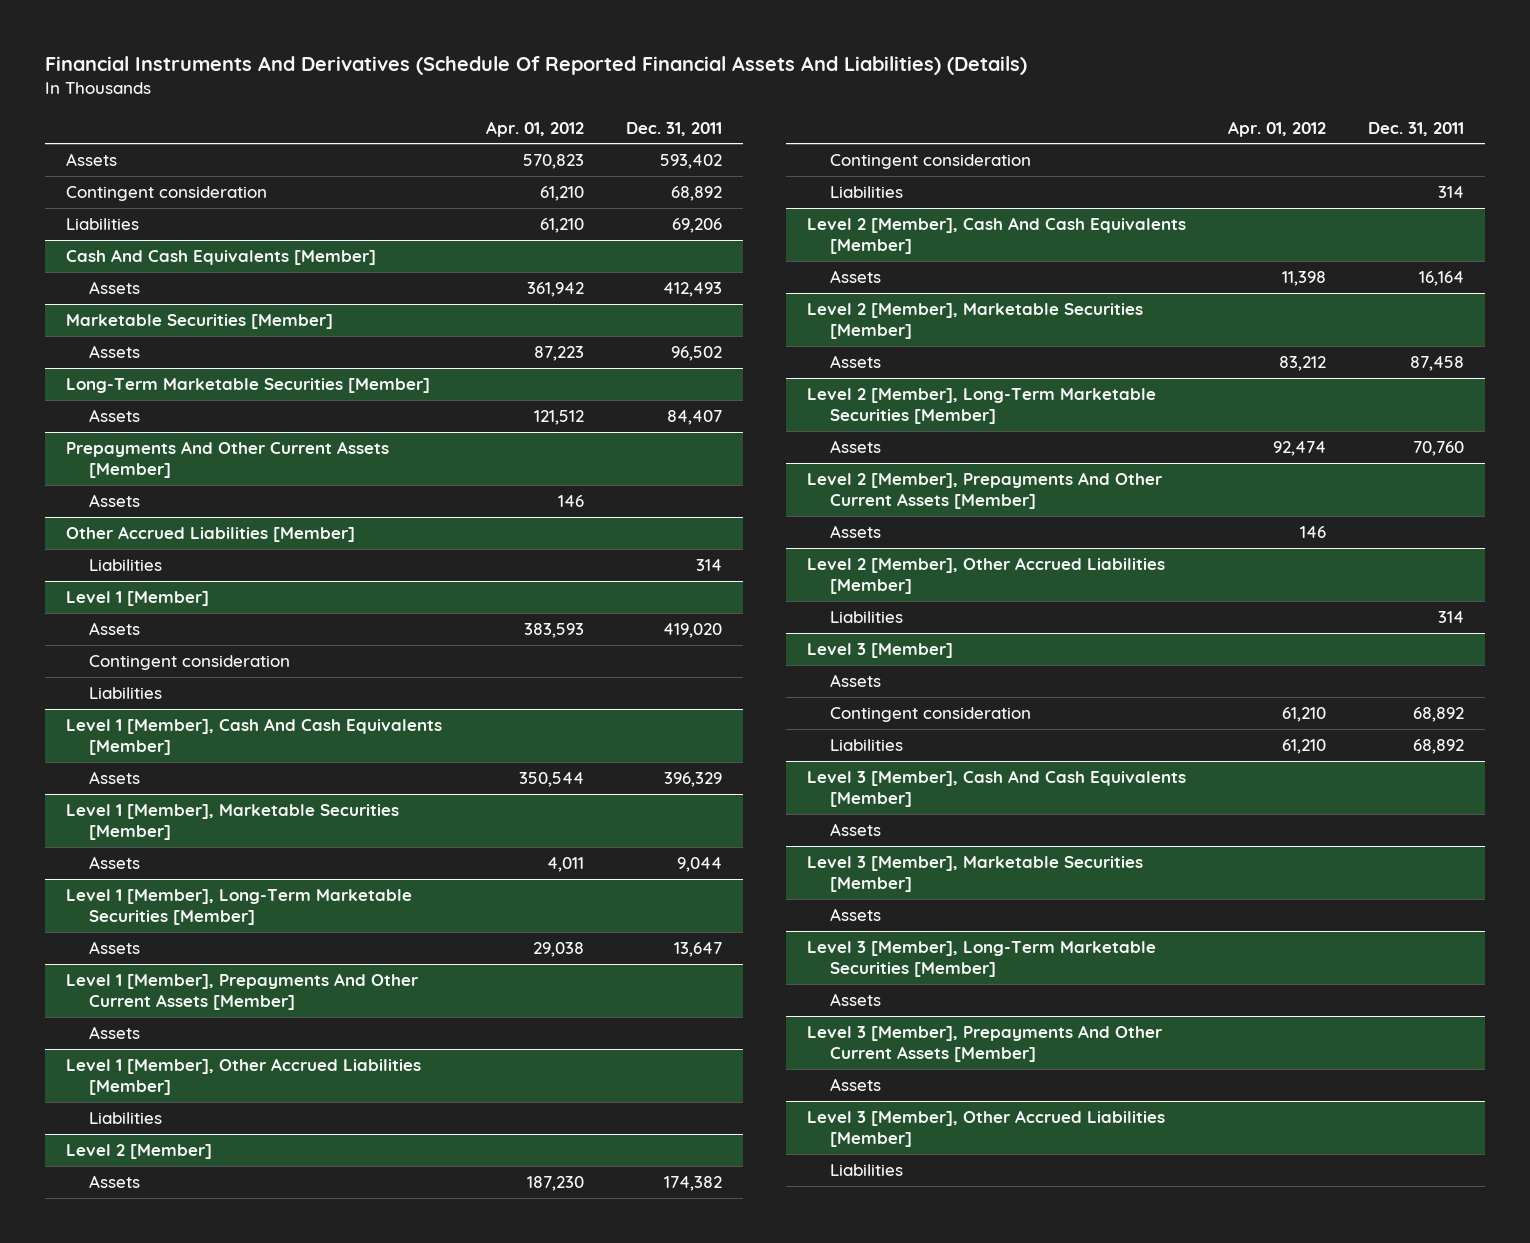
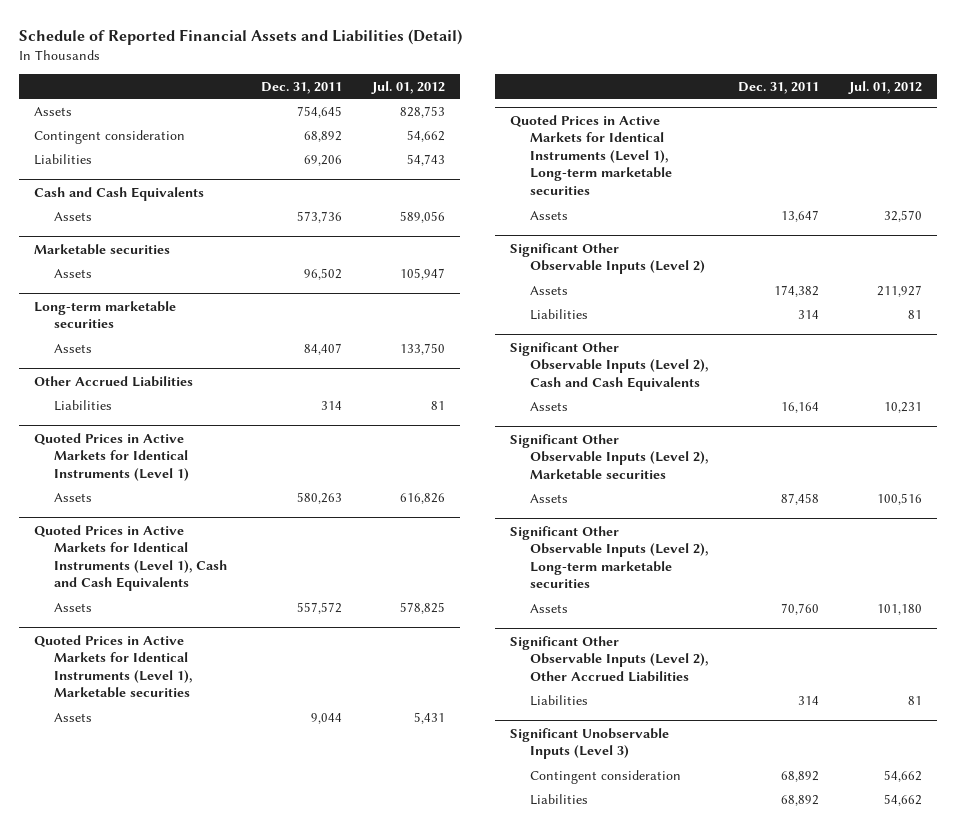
- Financial Instruments And Derivatives (Schedule Of Reported Financial Assets And Liabilities) (Details)
+ Schedule of Reported Financial Assets and Liabilities (Detail)
- | Apr. 01, 2012 | Dec. 31, 2011
+ | Dec. 31, 2011 | Jul. 01, 2012
- Assets | 570,823 | 593,402
+ Assets | 754,645 | 828,753
- Cash And Cash Equivalents [Member]
- Assets | 361,942 | 412,493
- Marketable Securities [Member]
+ Cash and Cash Equivalents
+ Assets | 573,736 | 589,056
+ Marketable securities
- Long-Term Marketable Securities [Member]
+ Long-term marketable securities
- Prepayments And Other Current Assets [Member]
- Assets | 146 |
- Other Accrued Liabilities [Member]
+ Other Accrued Liabilities
- Level 1 [Member]
- Assets | 383,593 | 419,020
- Contingent consideration
- Liabilities
- Level 1 [Member], Cash And Cash Equivalents [Member]
- Assets | 350,544 | 396,329
- Level 1 [Member], Marketable Securities [Member]
+ Quoted Prices in Active Markets for Identical Instruments (Level 1)
+ Assets | 580,263 | 616,826
+ Quoted Prices in Active Markets for Identical Instruments (Level 1), Cash and Cash Equivalents
+ Assets | 557,572 | 578,825
+ Quoted Prices in Active Markets for Identical Instruments (Level 1), Marketable securities
- Level 1 [Member], Long-Term Marketable Securities [Member]
+ Quoted Prices in Active Markets for Identical Instruments (Level 1), Long-term marketable securities
- Level 1 [Member], Prepayments And Other Current Assets [Member]
- Assets
- Level 1 [Member], Other Accrued Liabilities [Member]
- Liabilities
- Level 2 [Member]
+ Significant Other Observable Inputs (Level 2)
- Contingent consideration
- Level 2 [Member], Cash And Cash Equivalents [Member]
+ Significant Other Observable Inputs (Level 2), Cash and Cash Equivalents
- Level 2 [Member], Marketable Securities [Member]
+ Significant Other Observable Inputs (Level 2), Marketable securities
- Level 2 [Member], Long-Term Marketable Securities [Member]
+ Significant Other Observable Inputs (Level 2), Long-term marketable securities
- Level 2 [Member], Prepayments And Other Current Assets [Member]
- Assets | 146 |
- Level 2 [Member], Other Accrued Liabilities [Member]
+ Significant Other Observable Inputs (Level 2), Other Accrued Liabilities
- Level 3 [Member]
- Assets
+ Significant Unobservable Inputs (Level 3)
- Level 3 [Member], Cash And Cash Equivalents [Member]
- Assets
- Level 3 [Member], Marketable Securities [Member]
- Assets
- Level 3 [Member], Long-Term Marketable Securities [Member]
- Assets
- Level 3 [Member], Prepayments And Other Current Assets [Member]
- Assets
- Level 3 [Member], Other Accrued Liabilities [Member]
- Liabilities

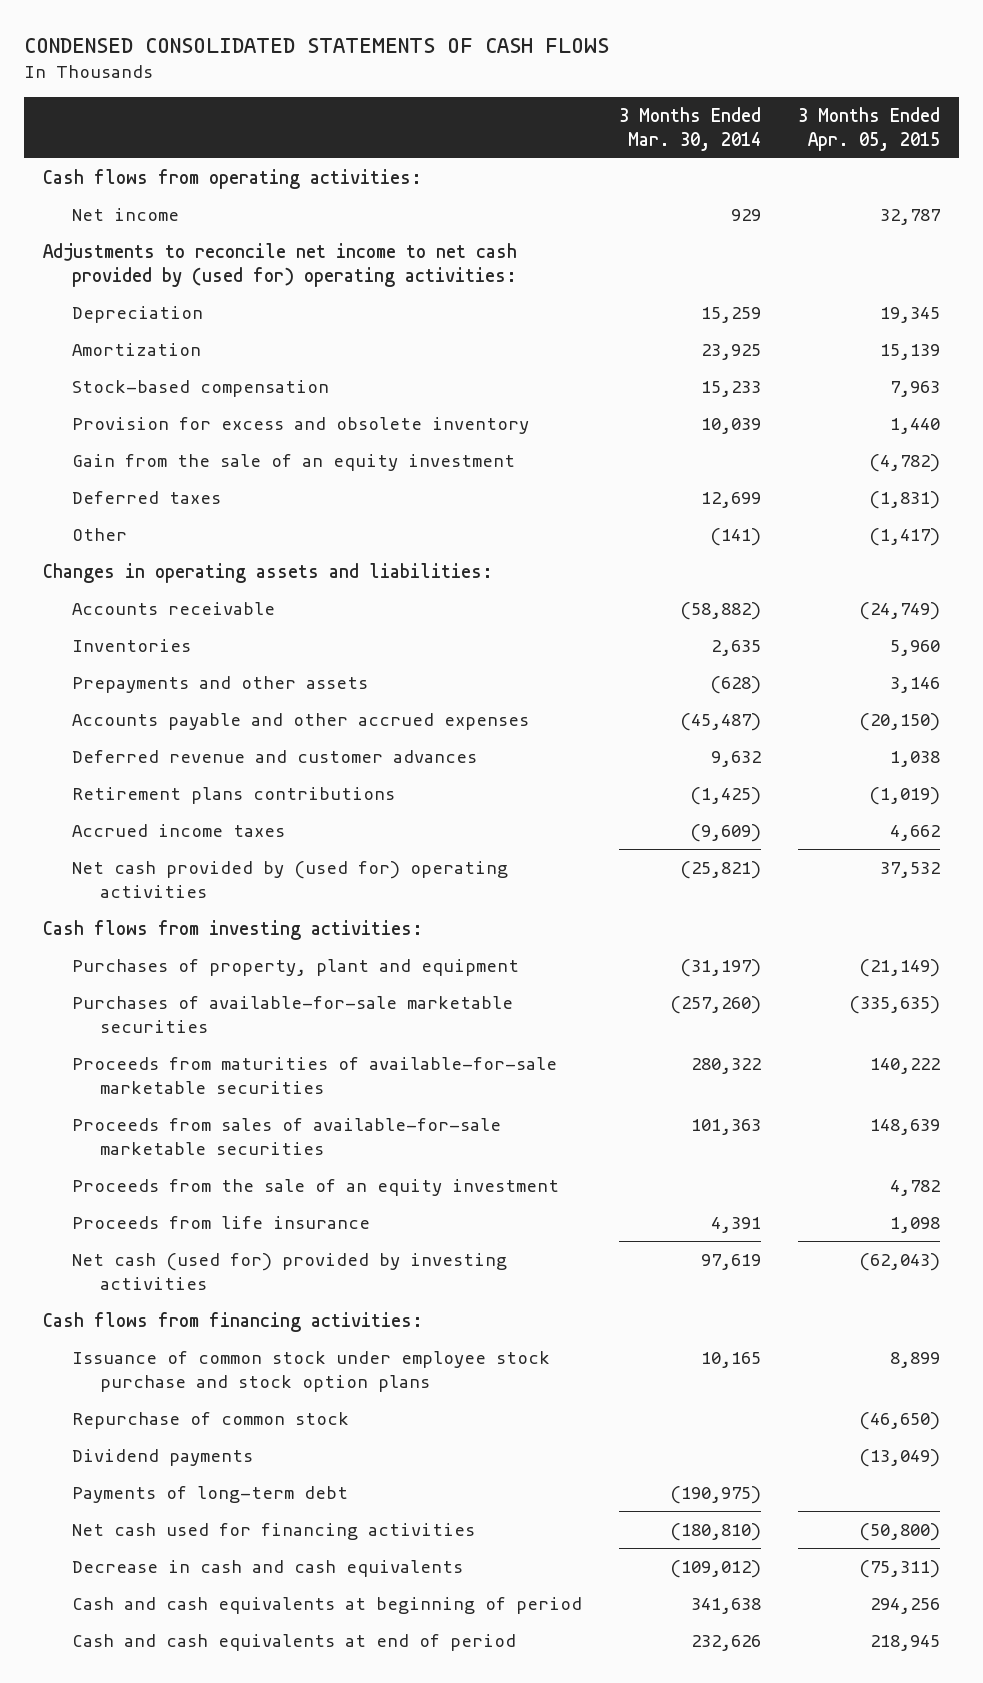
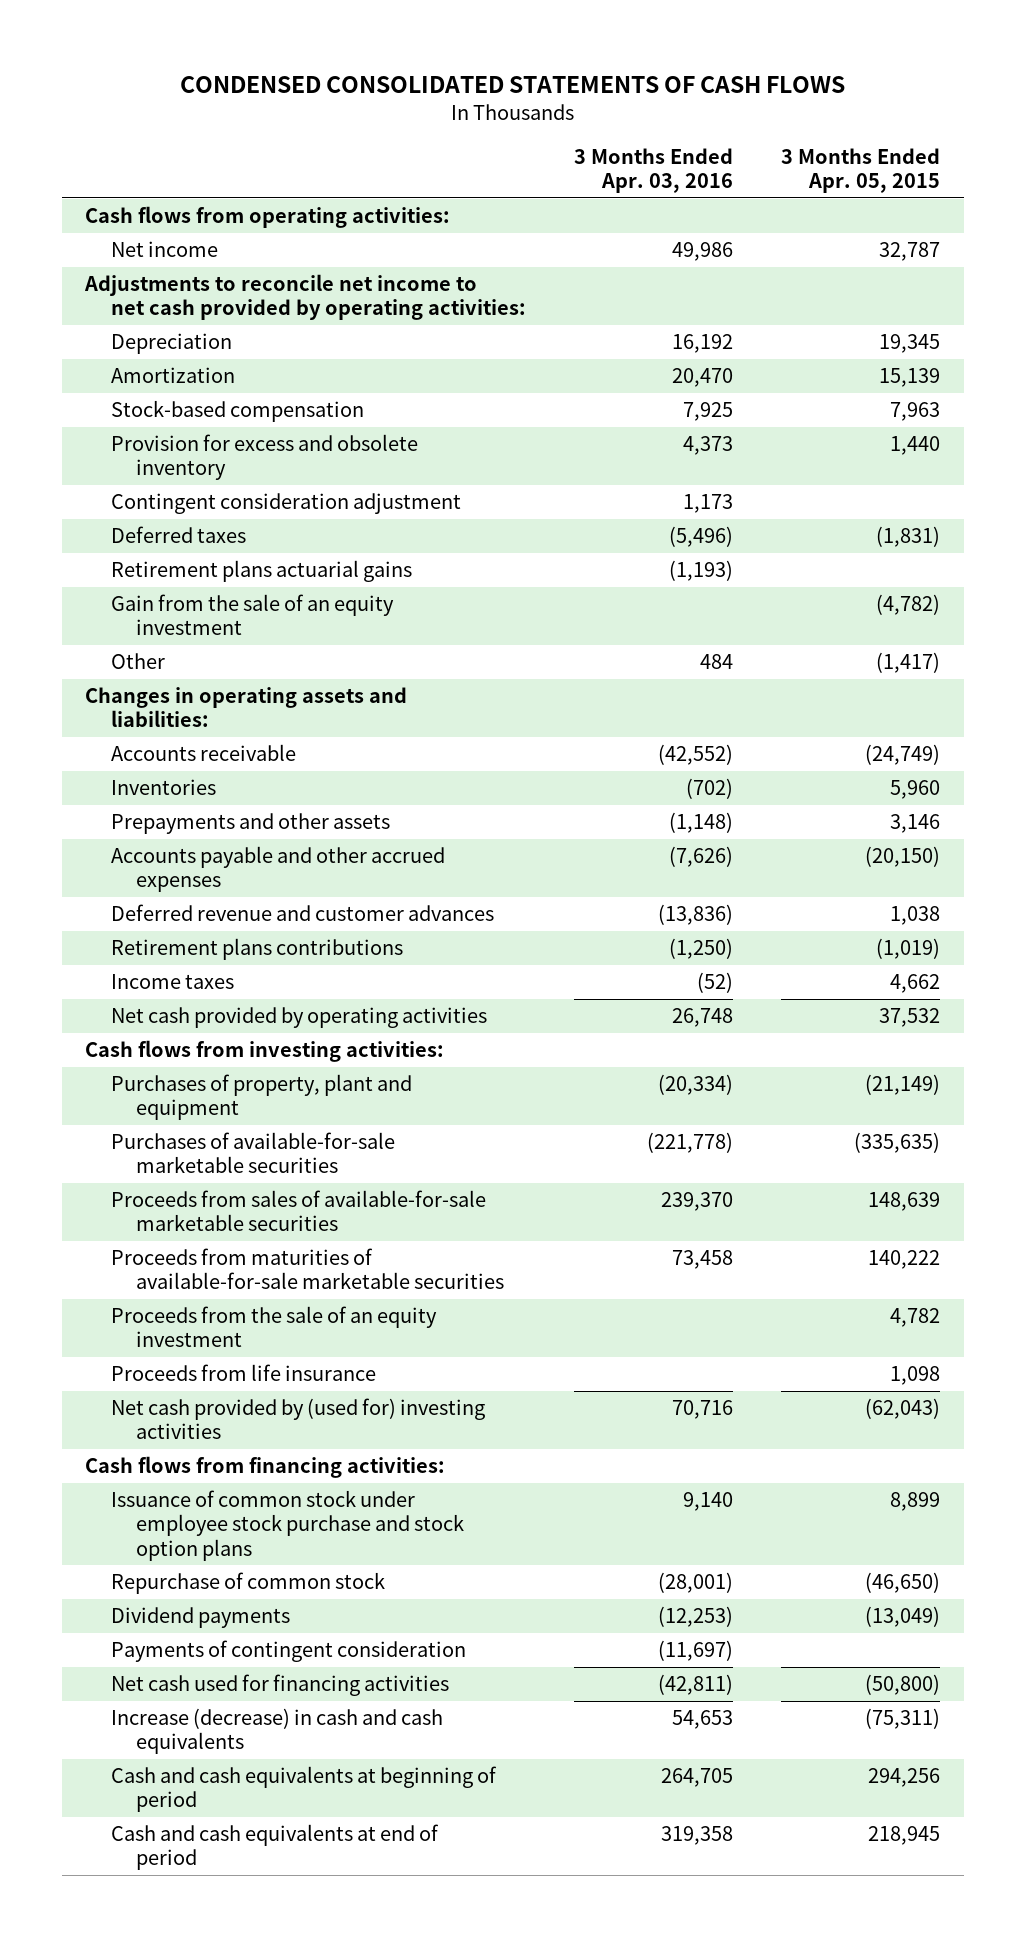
- | 3 Months Ended Mar. 30, 2014 | 3 Months Ended Apr. 05, 2015
+ | 3 Months Ended Apr. 03, 2016 | 3 Months Ended Apr. 05, 2015
- Adjustments to reconcile net income to net cash provided by (used for) operating activities:
+ Adjustments to reconcile net income to net cash provided by operating activities:
+ Contingent consideration adjustment | 1,173 |
+ Retirement plans actuarial gains | (1,193) |
moved down: Gain from the sale of an equity investment | | (4,782)
- Accrued income taxes | (9,609) | 4,662
- Net cash provided by (used for) operating activities | (25,821) | 37,532
+ Income taxes | (52) | 4,662
+ Net cash provided by operating activities | 26,748 | 37,532
moved down: Proceeds from maturities of available-for-sale marketable securities | 73,458 | 140,222
- Net cash (used for) provided by investing activities | 97,619 | (62,043)
+ Net cash provided by (used for) investing activities | 70,716 | (62,043)
- Payments of long-term debt | (190,975) |
+ Payments of contingent consideration | (11,697) |
- Decrease in cash and cash equivalents | (109,012) | (75,311)
+ Increase (decrease) in cash and cash equivalents | 54,653 | (75,311)

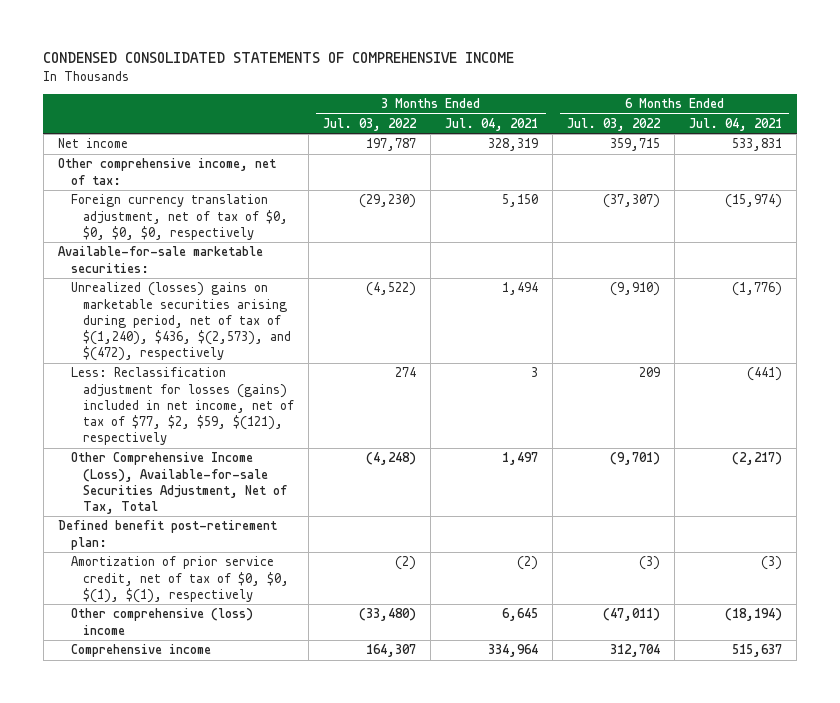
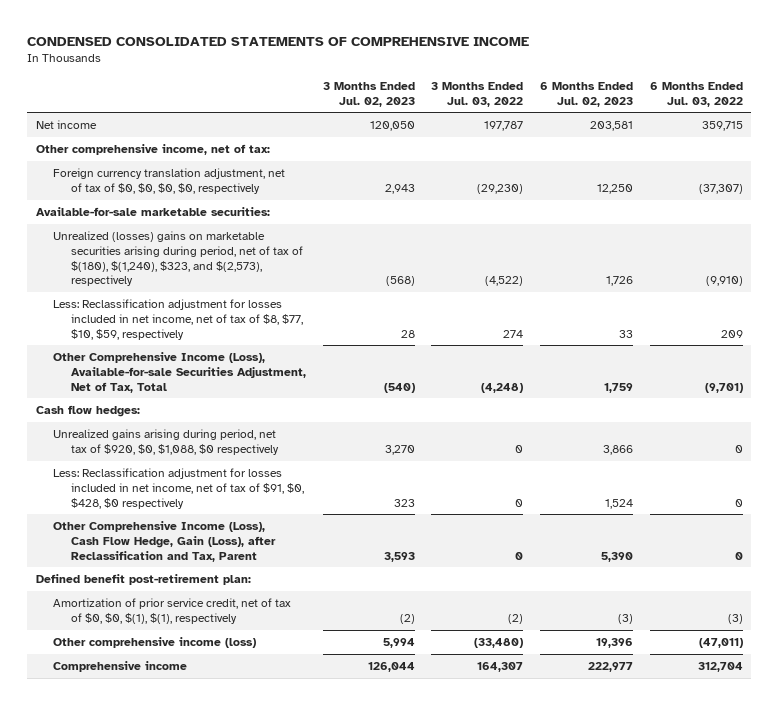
- | 3 Months Ended Jul. 03, 2022 | 3 Months Ended Jul. 04, 2021 | 6 Months Ended Jul. 03, 2022 | 6 Months Ended Jul. 04, 2021
+ | 3 Months Ended Jul. 02, 2023 | 3 Months Ended Jul. 03, 2022 | 6 Months Ended Jul. 02, 2023 | 6 Months Ended Jul. 03, 2022
- Unrealized (losses) gains on marketable securities arising during period, net of tax of $(1,240), $436, $(2,573), and $(472), respectively | (4,522) | 1,494 | (9,910) | (1,776)
- Less: Reclassification adjustment for losses (gains) included in net income, net of tax of $77, $2, $59, $(121), respectively | 274 | 3 | 209 | (441)
+ Unrealized (losses) gains on marketable securities arising during period, net of tax of $(180), $(1,240), $323, and $(2,573), respectively | (568) | (4,522) | 1,726 | (9,910)
+ Less: Reclassification adjustment for losses included in net income, net of tax of $8, $77, $10, $59, respectively | 28 | 274 | 33 | 209
+ Cash flow hedges:
+ Unrealized gains arising during period, net tax of $920, $0, $1,088, $0 respectively | 3,270 | 0 | 3,866 | 0
+ Less: Reclassification adjustment for losses included in net income, net of tax of $91, $0, $428, $0 respectively | 323 | 0 | 1,524 | 0
+ Other Comprehensive Income (Loss), Cash Flow Hedge, Gain (Loss), after Reclassification and Tax, Parent | 3,593 | 0 | 5,390 | 0
- Other comprehensive (loss) income | (33,480) | 6,645 | (47,011) | (18,194)
+ Other comprehensive income (loss) | 5,994 | (33,480) | 19,396 | (47,011)

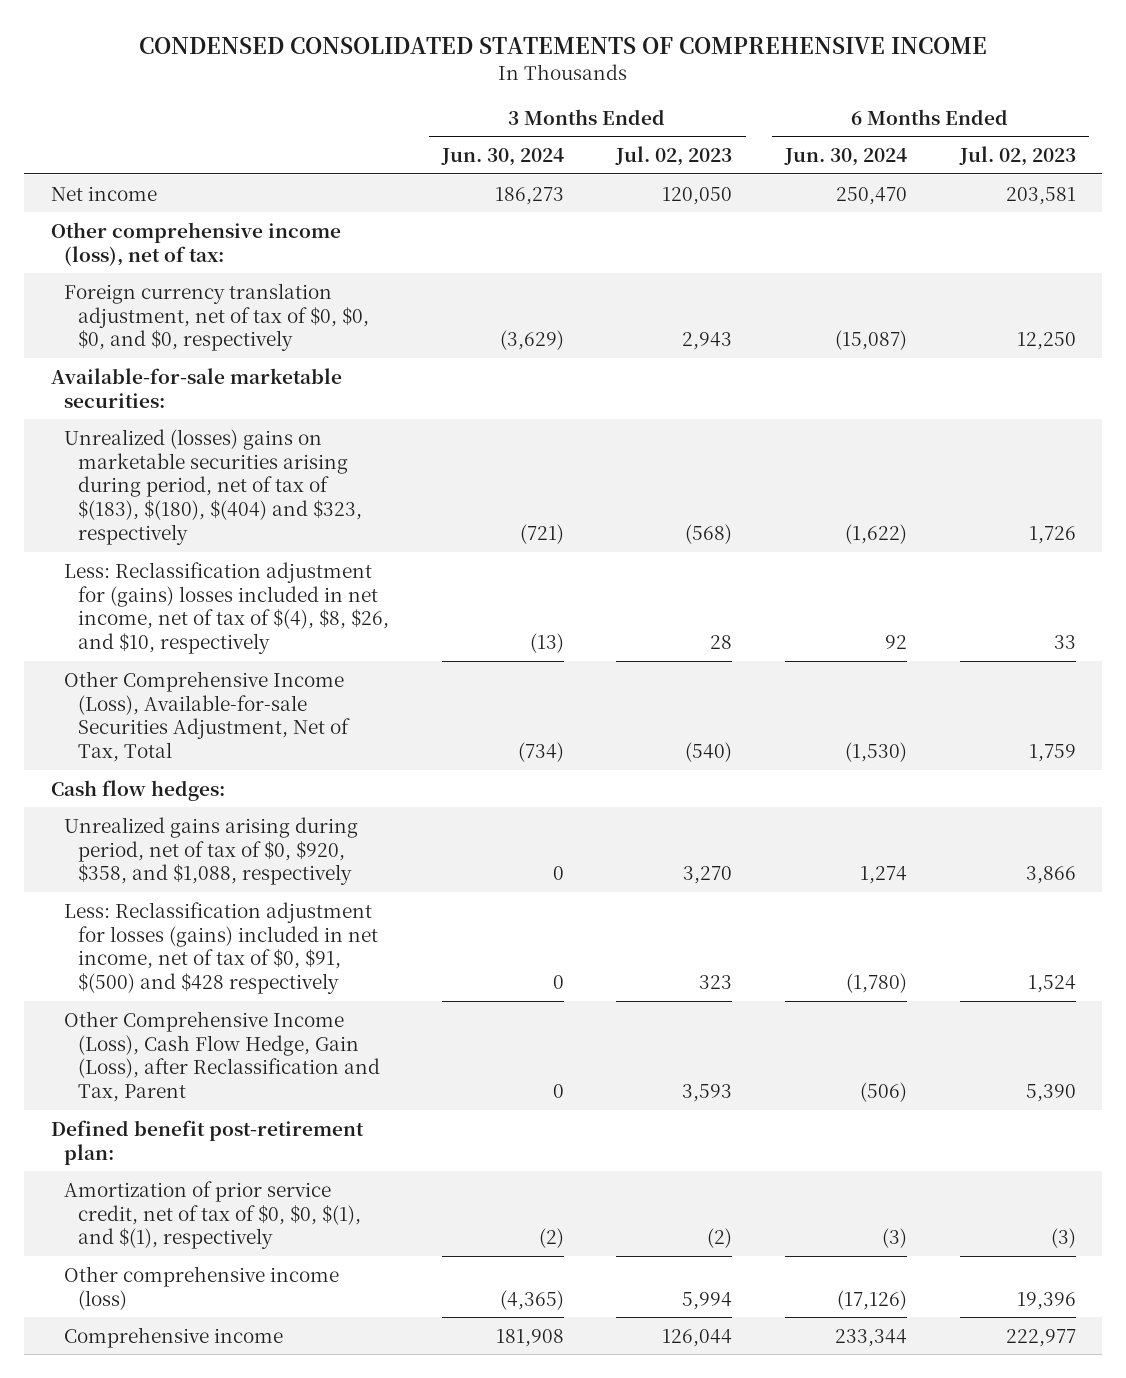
- | 3 Months Ended Jul. 02, 2023 | 3 Months Ended Jul. 03, 2022 | 6 Months Ended Jul. 02, 2023 | 6 Months Ended Jul. 03, 2022
+ | 3 Months Ended Jun. 30, 2024 | 3 Months Ended Jul. 02, 2023 | 6 Months Ended Jun. 30, 2024 | 6 Months Ended Jul. 02, 2023
- Other comprehensive income, net of tax:
- Foreign currency translation adjustment, net of tax of $0, $0, $0, $0, respectively | 2,943 | (29,230) | 12,250 | (37,307)
+ Other comprehensive income (loss), net of tax:
+ Foreign currency translation adjustment, net of tax of $0, $0, $0, and $0, respectively | (3,629) | 2,943 | (15,087) | 12,250
- Unrealized (losses) gains on marketable securities arising during period, net of tax of $(180), $(1,240), $323, and $(2,573), respectively | (568) | (4,522) | 1,726 | (9,910)
- Less: Reclassification adjustment for losses included in net income, net of tax of $8, $77, $10, $59, respectively | 28 | 274 | 33 | 209
+ Unrealized (losses) gains on marketable securities arising during period, net of tax of $(183), $(180), $(404) and $323, respectively | (721) | (568) | (1,622) | 1,726
+ Less: Reclassification adjustment for (gains) losses included in net income, net of tax of $(4), $8, $26, and $10, respectively | (13) | 28 | 92 | 33
- Unrealized gains arising during period, net tax of $920, $0, $1,088, $0 respectively | 3,270 | 0 | 3,866 | 0
- Less: Reclassification adjustment for losses included in net income, net of tax of $91, $0, $428, $0 respectively | 323 | 0 | 1,524 | 0
+ Unrealized gains arising during period, net of tax of $0, $920, $358, and $1,088, respectively | 0 | 3,270 | 1,274 | 3,866
+ Less: Reclassification adjustment for losses (gains) included in net income, net of tax of $0, $91, $(500) and $428 respectively | 0 | 323 | (1,780) | 1,524
- Amortization of prior service credit, net of tax of $0, $0, $(1), $(1), respectively | (2) | (2) | (3) | (3)
+ Amortization of prior service credit, net of tax of $0, $0, $(1), and $(1), respectively | (2) | (2) | (3) | (3)

